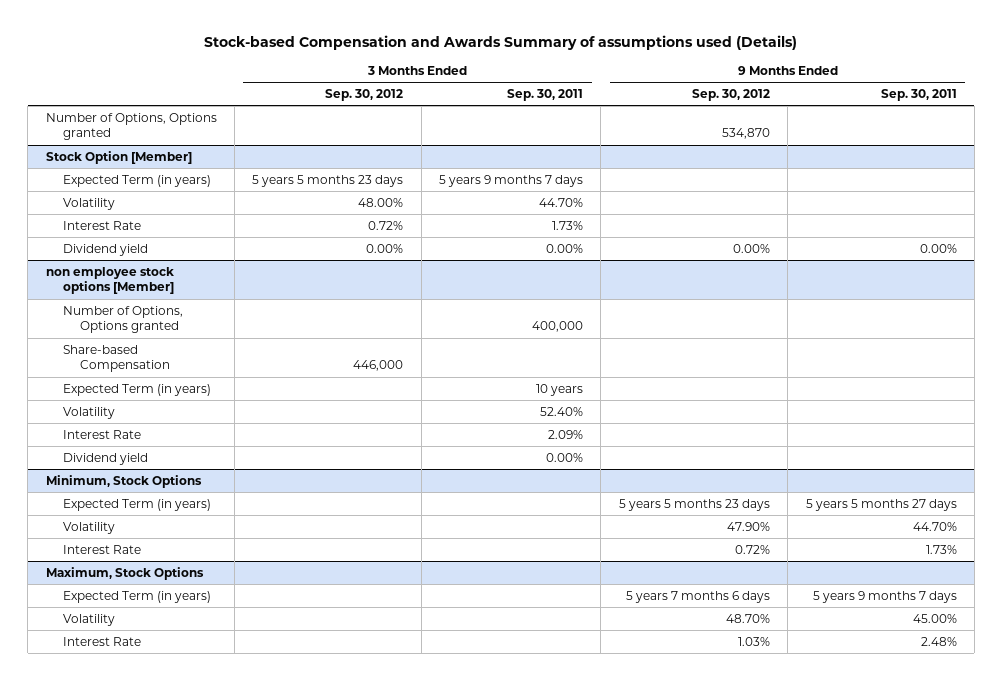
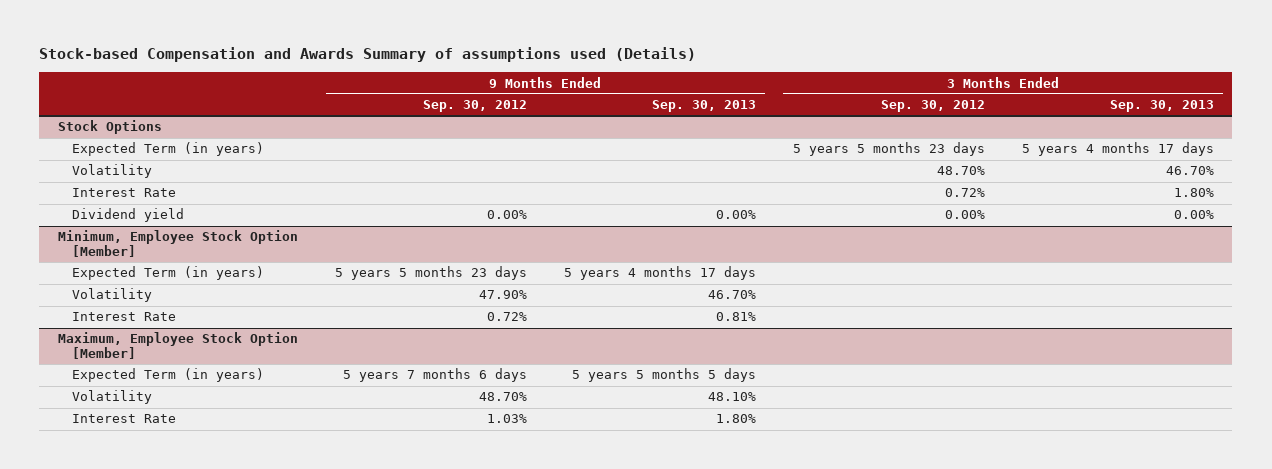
- | 3 Months Ended Sep. 30, 2012 | 3 Months Ended Sep. 30, 2011 | 9 Months Ended Sep. 30, 2012 | 9 Months Ended Sep. 30, 2011
+ | 9 Months Ended Sep. 30, 2012 | 9 Months Ended Sep. 30, 2013 | 3 Months Ended Sep. 30, 2012 | 3 Months Ended Sep. 30, 2013
- Number of Options, Options granted | | | 534,870 |
- Stock Option [Member]
+ Stock Options
- Volatility | 48.00% | 44.70% | |
+ Volatility | | | 48.70% | 46.70%
- non employee stock options [Member]
- Number of Options, Options granted | | 400,000 | |
- Share-based Compensation | 446,000 | | |
- Expected Term (in years) | | 10 years | |
- Volatility | | 52.40% | |
- Interest Rate | | 2.09% | |
- Dividend yield | | 0.00% | |
- Minimum, Stock Options
+ Minimum, Employee Stock Option [Member]
- Maximum, Stock Options
+ Maximum, Employee Stock Option [Member]

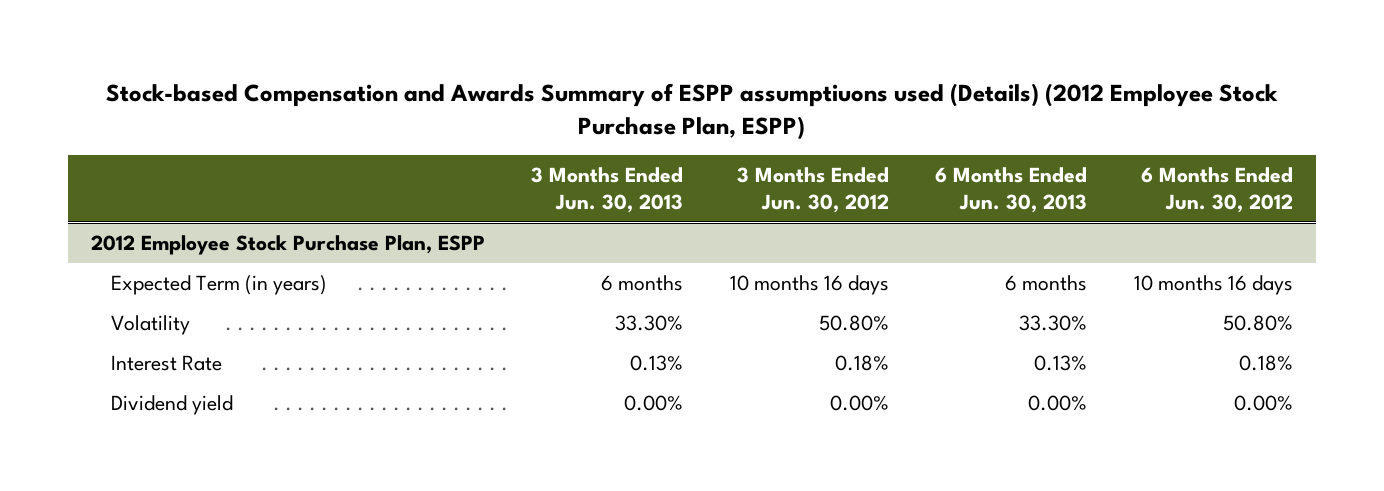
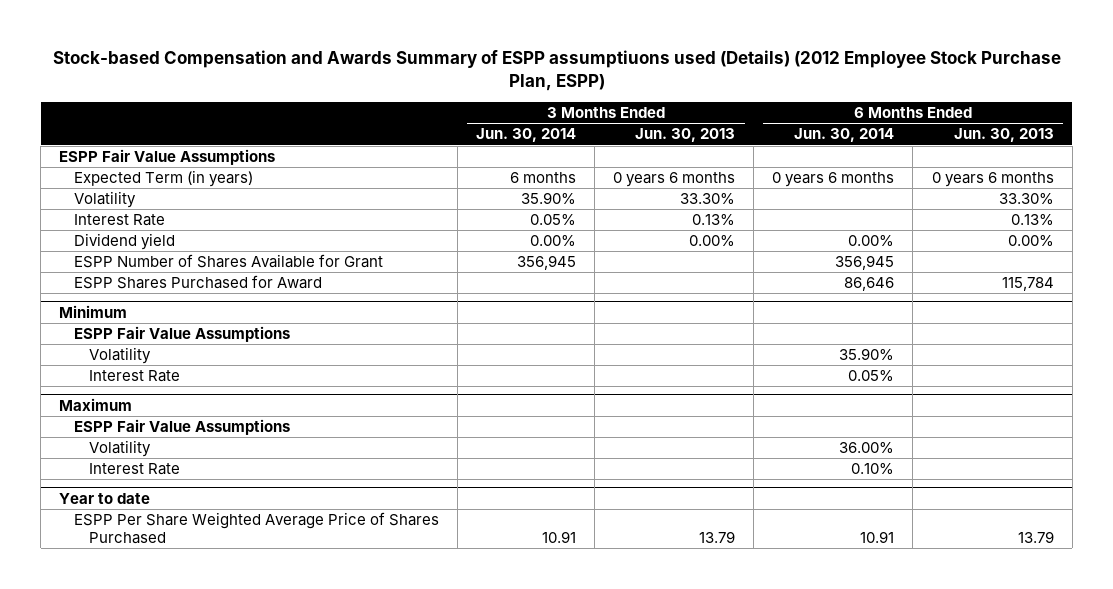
- | 3 Months Ended Jun. 30, 2013 | 3 Months Ended Jun. 30, 2012 | 6 Months Ended Jun. 30, 2013 | 6 Months Ended Jun. 30, 2012
+ | 3 Months Ended Jun. 30, 2014 | 3 Months Ended Jun. 30, 2013 | 6 Months Ended Jun. 30, 2014 | 6 Months Ended Jun. 30, 2013
- 2012 Employee Stock Purchase Plan, ESPP
- Expected Term (in years) | 6 months | 10 months 16 days | 6 months | 10 months 16 days
+ ESPP Fair Value Assumptions
+ Expected Term (in years) | 6 months | 0 years 6 months | 0 years 6 months | 0 years 6 months
+ ESPP Number of Shares Available for Grant | 356,945 | | 356,945 |
+ ESPP Shares Purchased for Award | | | 86,646 | 115,784
+ Minimum
+ ESPP Fair Value Assumptions
+ Volatility | | | 35.90% |
+ Interest Rate | | | 0.05% |
+ Maximum
+ ESPP Fair Value Assumptions
+ Volatility | | | 36.00% |
+ Interest Rate | | | 0.10% |
+ Year to date
+ ESPP Per Share Weighted Average Price of Shares Purchased | 10.91 | 13.79 | 10.91 | 13.79

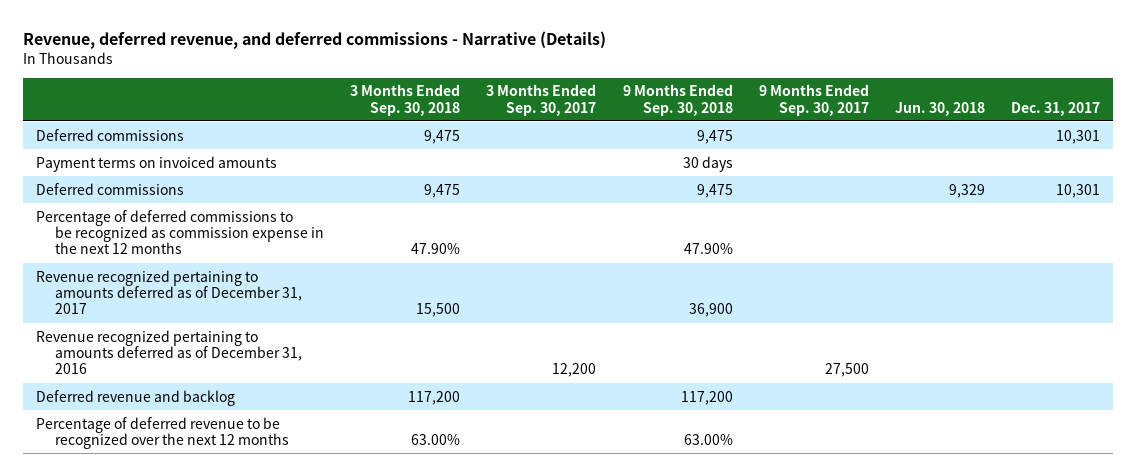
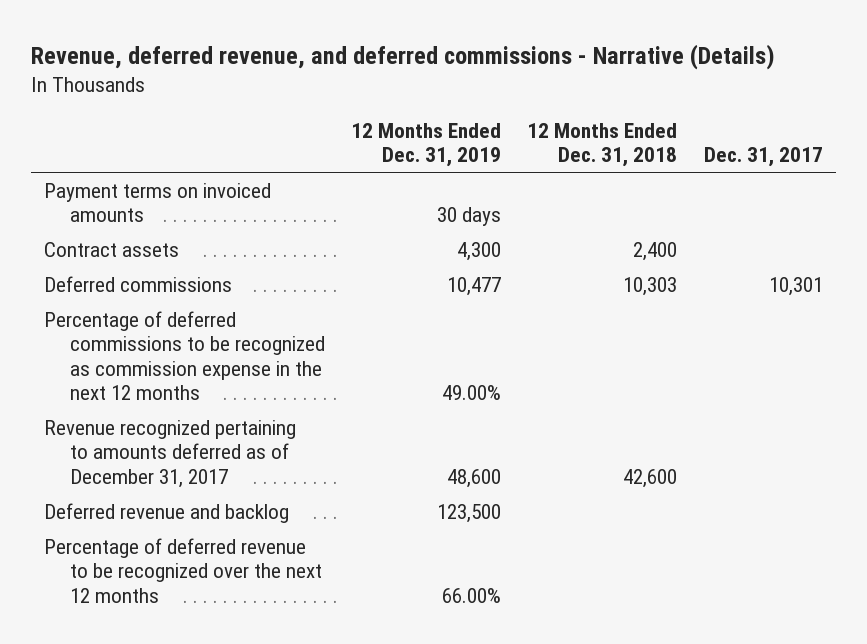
- | 3 Months Ended Sep. 30, 2018 | 3 Months Ended Sep. 30, 2017 | 9 Months Ended Sep. 30, 2018 | 9 Months Ended Sep. 30, 2017 | Jun. 30, 2018 | Dec. 31, 2017
+ | 12 Months Ended Dec. 31, 2019 | 12 Months Ended Dec. 31, 2018 | Dec. 31, 2017
- Deferred commissions | 9,475 | | 9,475 | | | 10,301
+ Contract assets | 4,300 | 2,400 |
- Revenue recognized pertaining to amounts deferred as of December 31, 2016 | | 12,200 | | 27,500 | |

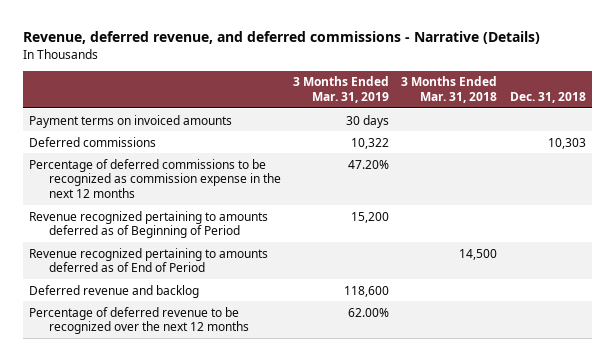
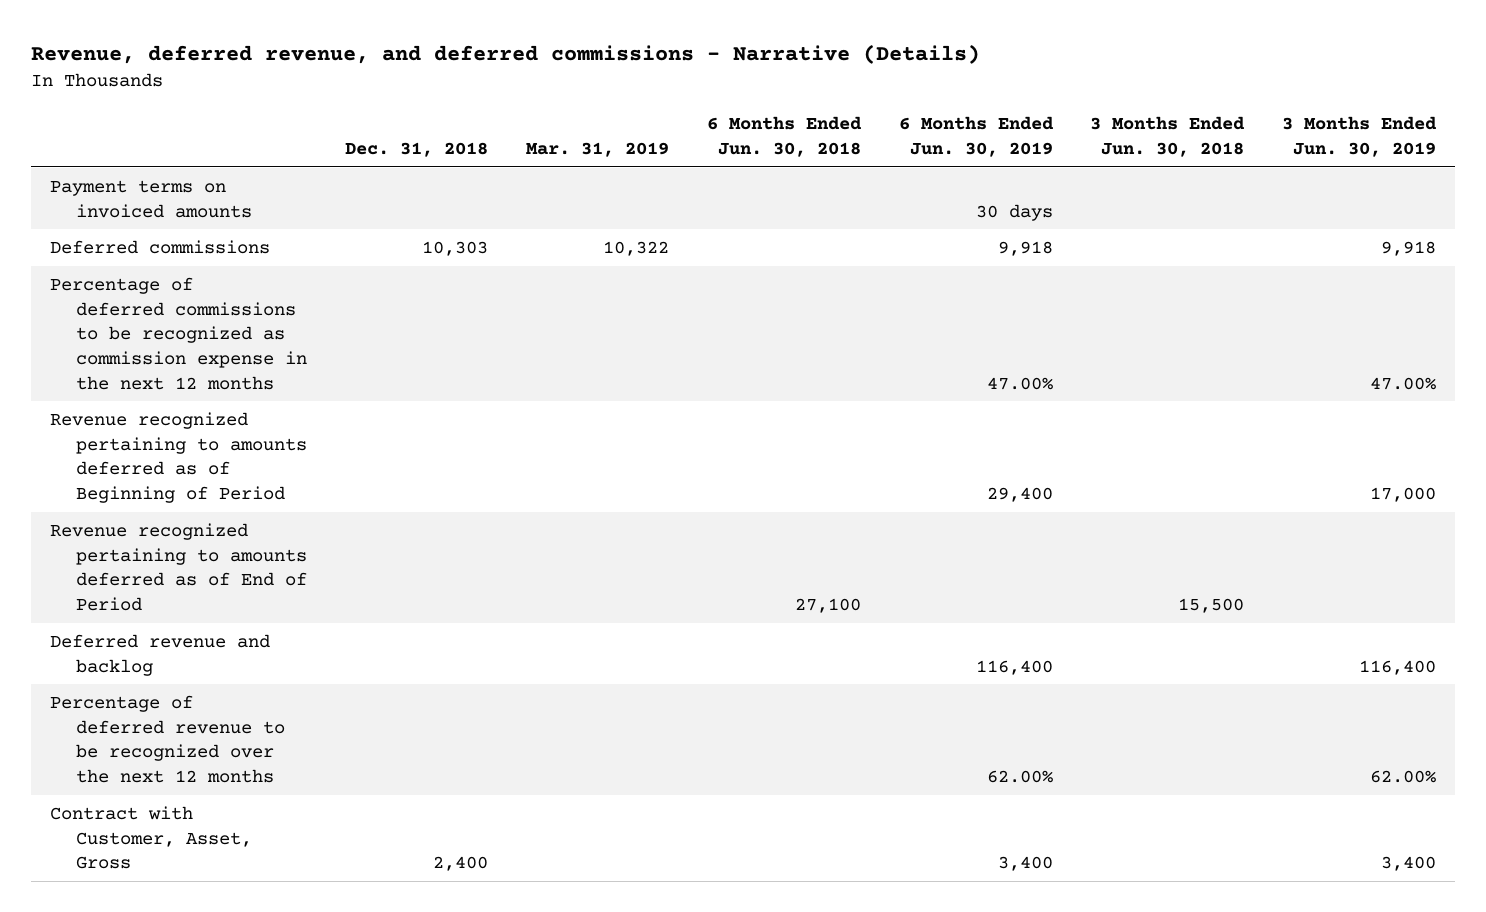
- | 3 Months Ended Mar. 31, 2019 | 3 Months Ended Mar. 31, 2018 | Dec. 31, 2018
+ | Dec. 31, 2018 | Mar. 31, 2019 | 6 Months Ended Jun. 30, 2018 | 6 Months Ended Jun. 30, 2019 | 3 Months Ended Jun. 30, 2018 | 3 Months Ended Jun. 30, 2019
+ Contract with Customer, Asset, Gross | 2,400 | | | 3,400 | | 3,400

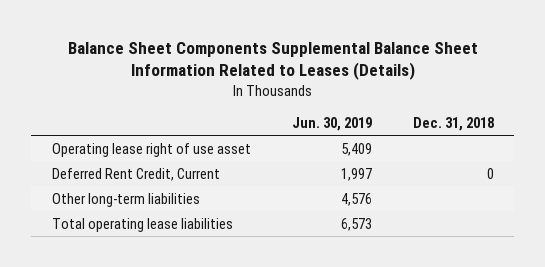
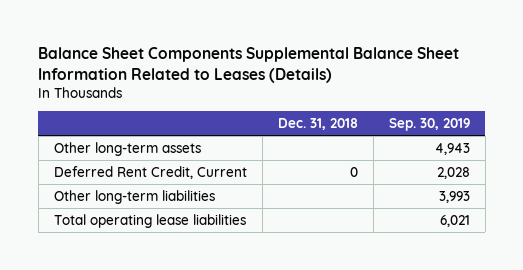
- | Jun. 30, 2019 | Dec. 31, 2018
+ | Dec. 31, 2018 | Sep. 30, 2019
- Operating lease right of use asset | 5,409 |
+ Other long-term assets | | 4,943

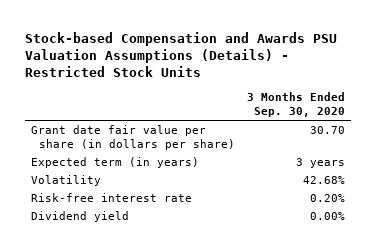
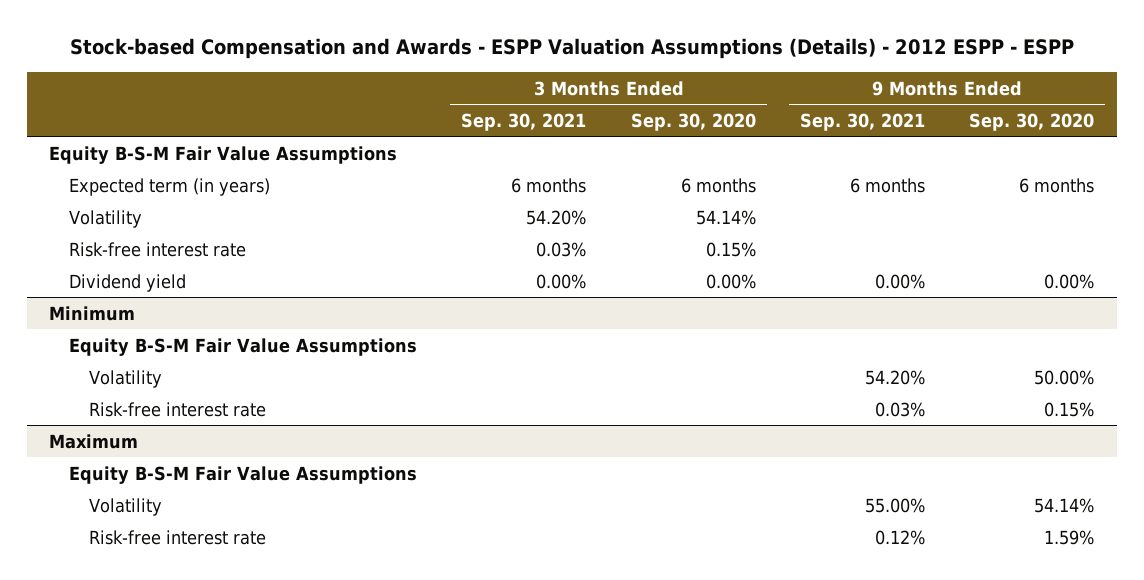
- Stock-based Compensation and Awards PSU Valuation Assumptions (Details) - Restricted Stock Units
+ Stock-based Compensation and Awards - ESPP Valuation Assumptions (Details) - 2012 ESPP - ESPP
- | 3 Months Ended Sep. 30, 2020
+ | 3 Months Ended Sep. 30, 2021 | 3 Months Ended Sep. 30, 2020 | 9 Months Ended Sep. 30, 2021 | 9 Months Ended Sep. 30, 2020
- Grant date fair value per share (in dollars per share) | 30.70
- Expected term (in years) | 3 years
- Volatility | 42.68%
- Risk-free interest rate | 0.20%
+ Equity B-S-M Fair Value Assumptions
+ Expected term (in years) | 6 months | 6 months | 6 months | 6 months
+ Volatility | 54.20% | 54.14% | |
+ Risk-free interest rate | 0.03% | 0.15% | |
+ Minimum
+ Equity B-S-M Fair Value Assumptions
+ Volatility | | | 54.20% | 50.00%
+ Risk-free interest rate | | | 0.03% | 0.15%
+ Maximum
+ Equity B-S-M Fair Value Assumptions
+ Volatility | | | 55.00% | 54.14%
+ Risk-free interest rate | | | 0.12% | 1.59%

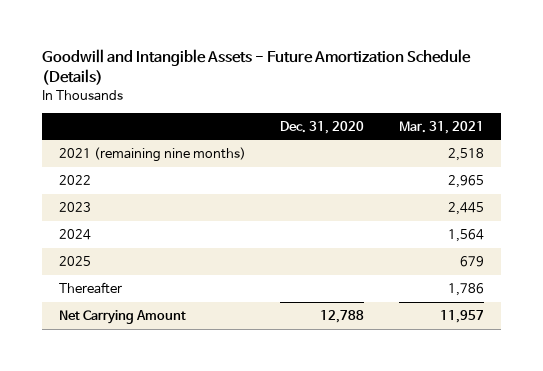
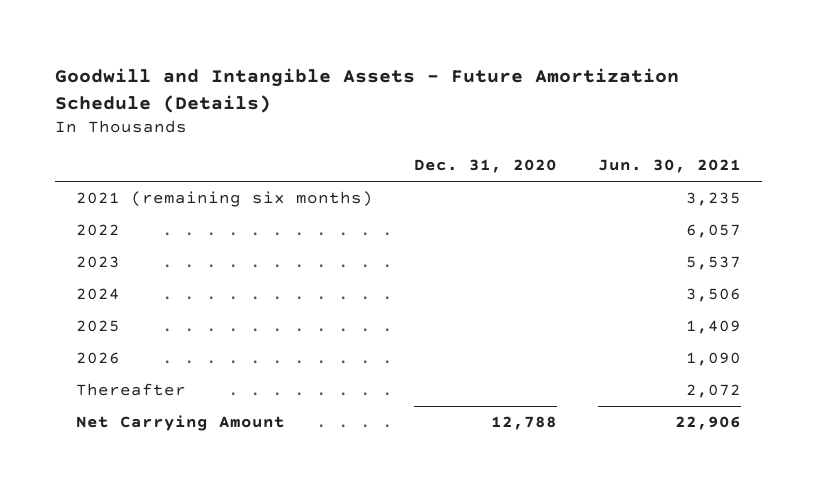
- | Dec. 31, 2020 | Mar. 31, 2021
+ | Dec. 31, 2020 | Jun. 30, 2021
- 2021 (remaining nine months) | | 2,518
+ 2021 (remaining six months) | | 3,235
+ 2026 | | 1,090

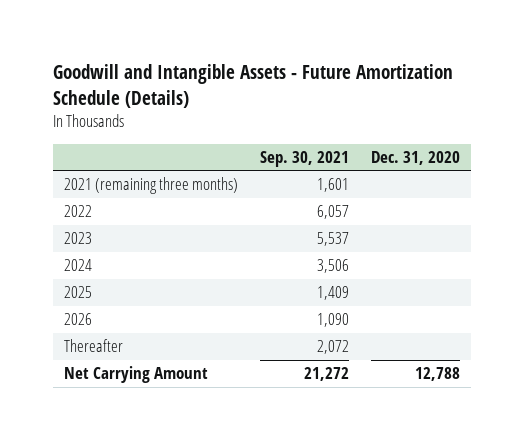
- | Dec. 31, 2020 | Jun. 30, 2021
+ | Sep. 30, 2021 | Dec. 31, 2020
- 2021 (remaining six months) | | 3,235
+ 2021 (remaining three months) | 1,601 |

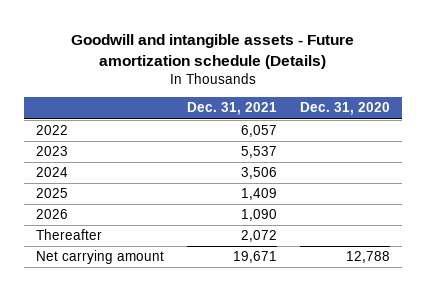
- Goodwill and Intangible Assets - Future Amortization Schedule (Details)
+ Goodwill and intangible assets - Future amortization schedule (Details)
- | Sep. 30, 2021 | Dec. 31, 2020
+ | Dec. 31, 2021 | Dec. 31, 2020
- 2021 (remaining three months) | 1,601 |
- Net Carrying Amount | 21,272 | 12,788
+ Net carrying amount | 19,671 | 12,788

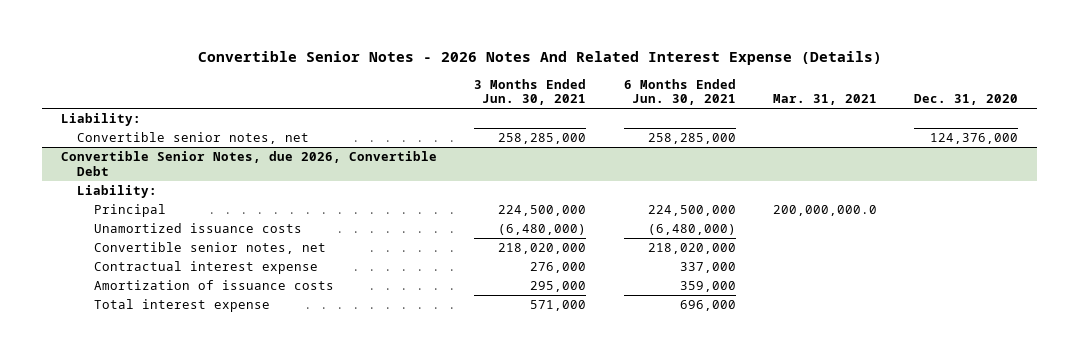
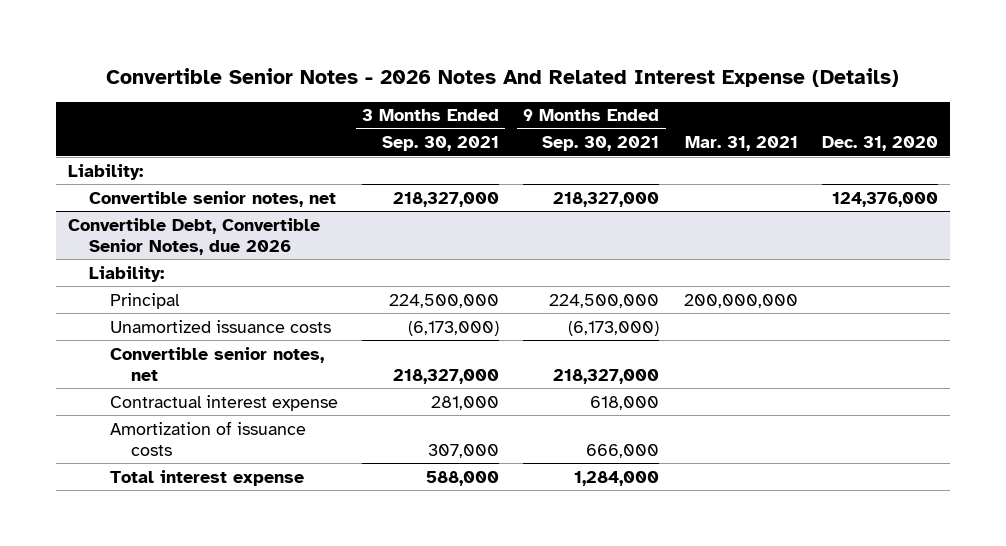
- | 3 Months Ended Jun. 30, 2021 | 6 Months Ended Jun. 30, 2021 | Mar. 31, 2021 | Dec. 31, 2020
+ | 3 Months Ended Sep. 30, 2021 | 9 Months Ended Sep. 30, 2021 | Mar. 31, 2021 | Dec. 31, 2020
- Convertible Senior Notes, due 2026, Convertible Debt
+ Convertible Debt, Convertible Senior Notes, due 2026
- Principal | 224,500,000 | 224,500,000 | 200,000,000.0 |
+ Principal | 224,500,000 | 224,500,000 | 200,000,000 |

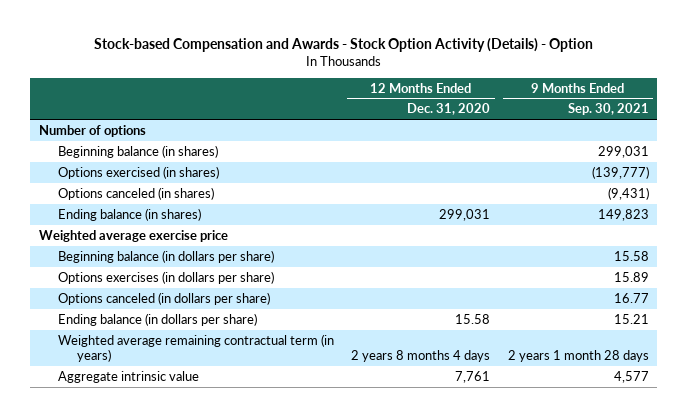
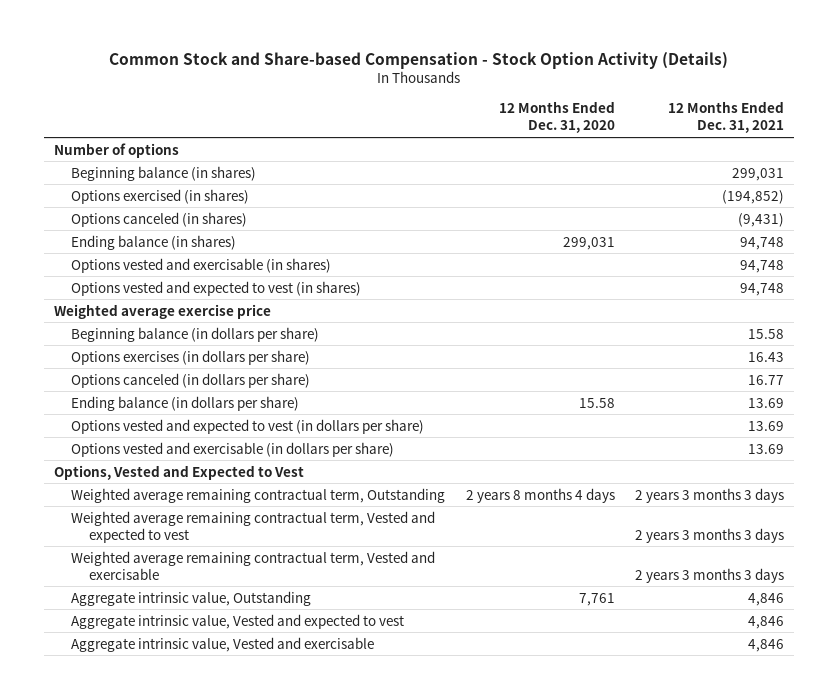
- Stock-based Compensation and Awards - Stock Option Activity (Details) - Option
+ Common Stock and Share-based Compensation - Stock Option Activity (Details)
- | 12 Months Ended Dec. 31, 2020 | 9 Months Ended Sep. 30, 2021
+ | 12 Months Ended Dec. 31, 2020 | 12 Months Ended Dec. 31, 2021
+ Options vested and exercisable (in shares) | | 94,748
+ Options vested and expected to vest (in shares) | | 94,748
- Weighted average remaining contractual term (in years) | 2 years 8 months 4 days | 2 years 1 month 28 days
- Aggregate intrinsic value | 7,761 | 4,577
+ Options vested and expected to vest (in dollars per share) | | 13.69
+ Options vested and exercisable (in dollars per share) | | 13.69
+ Options, Vested and Expected to Vest
+ Weighted average remaining contractual term, Outstanding | 2 years 8 months 4 days | 2 years 3 months 3 days
+ Weighted average remaining contractual term, Vested and expected to vest | | 2 years 3 months 3 days
+ Weighted average remaining contractual term, Vested and exercisable | | 2 years 3 months 3 days
+ Aggregate intrinsic value, Outstanding | 7,761 | 4,846
+ Aggregate intrinsic value, Vested and expected to vest | | 4,846
+ Aggregate intrinsic value, Vested and exercisable | | 4,846

